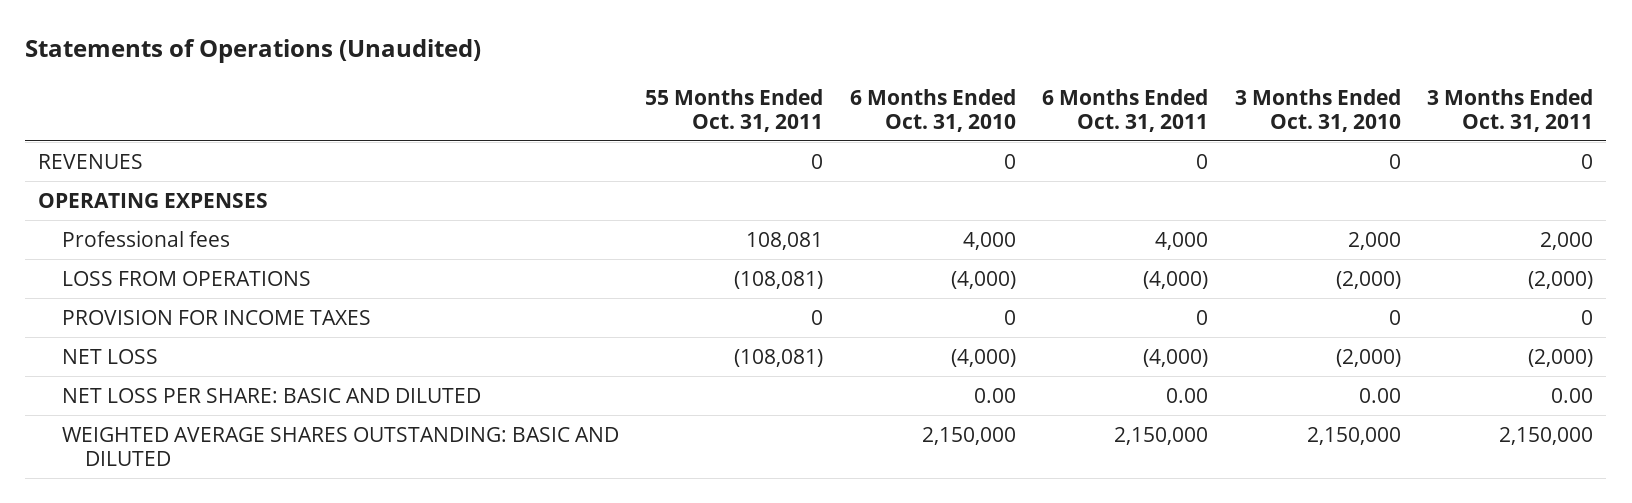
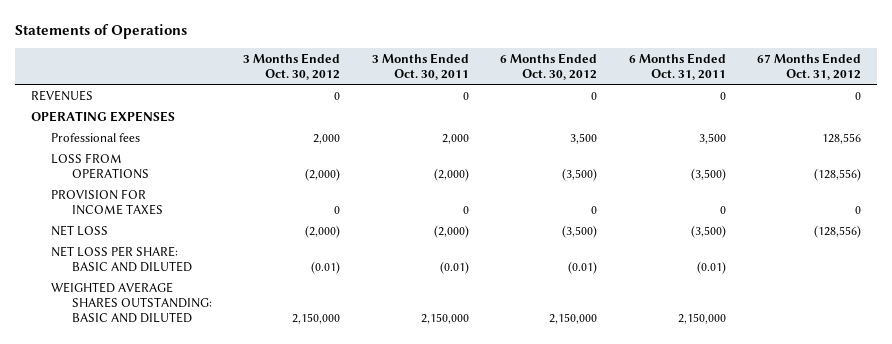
- Statements of Operations (Unaudited)
+ Statements of Operations
- | 55 Months Ended Oct. 31, 2011 | 6 Months Ended Oct. 31, 2010 | 6 Months Ended Oct. 31, 2011 | 3 Months Ended Oct. 31, 2010 | 3 Months Ended Oct. 31, 2011
+ | 3 Months Ended Oct. 30, 2012 | 3 Months Ended Oct. 30, 2011 | 6 Months Ended Oct. 30, 2012 | 6 Months Ended Oct. 31, 2011 | 67 Months Ended Oct. 31, 2012
- Professional fees | 108,081 | 4,000 | 4,000 | 2,000 | 2,000
- LOSS FROM OPERATIONS | (108,081) | (4,000) | (4,000) | (2,000) | (2,000)
+ Professional fees | 2,000 | 2,000 | 3,500 | 3,500 | 128,556
+ LOSS FROM OPERATIONS | (2,000) | (2,000) | (3,500) | (3,500) | (128,556)
- NET LOSS | (108,081) | (4,000) | (4,000) | (2,000) | (2,000)
- NET LOSS PER SHARE: BASIC AND DILUTED | | 0.00 | 0.00 | 0.00 | 0.00
+ NET LOSS | (2,000) | (2,000) | (3,500) | (3,500) | (128,556)
+ NET LOSS PER SHARE: BASIC AND DILUTED | (0.01) | (0.01) | (0.01) | (0.01) |

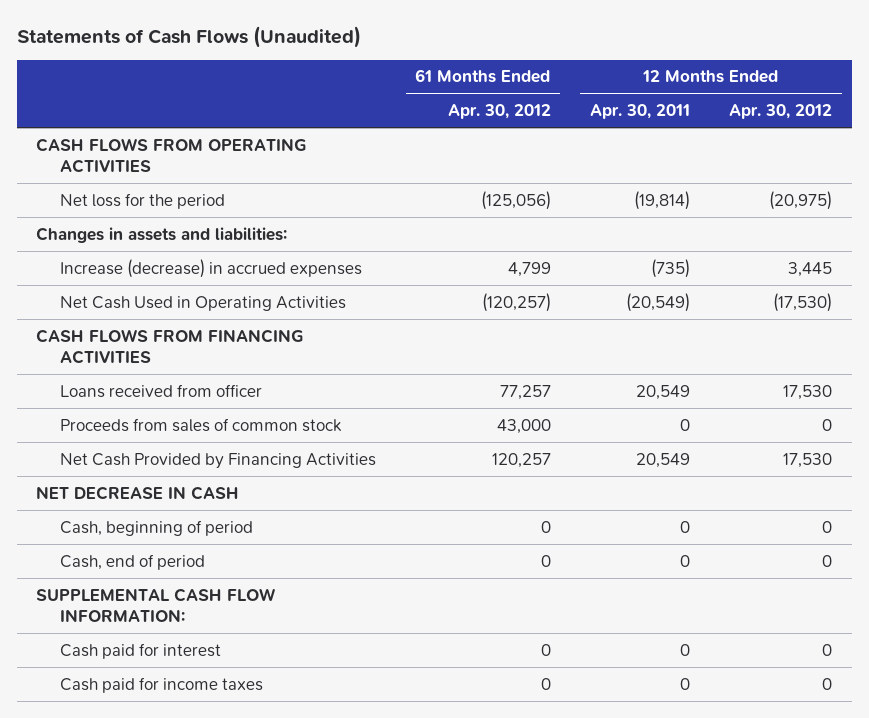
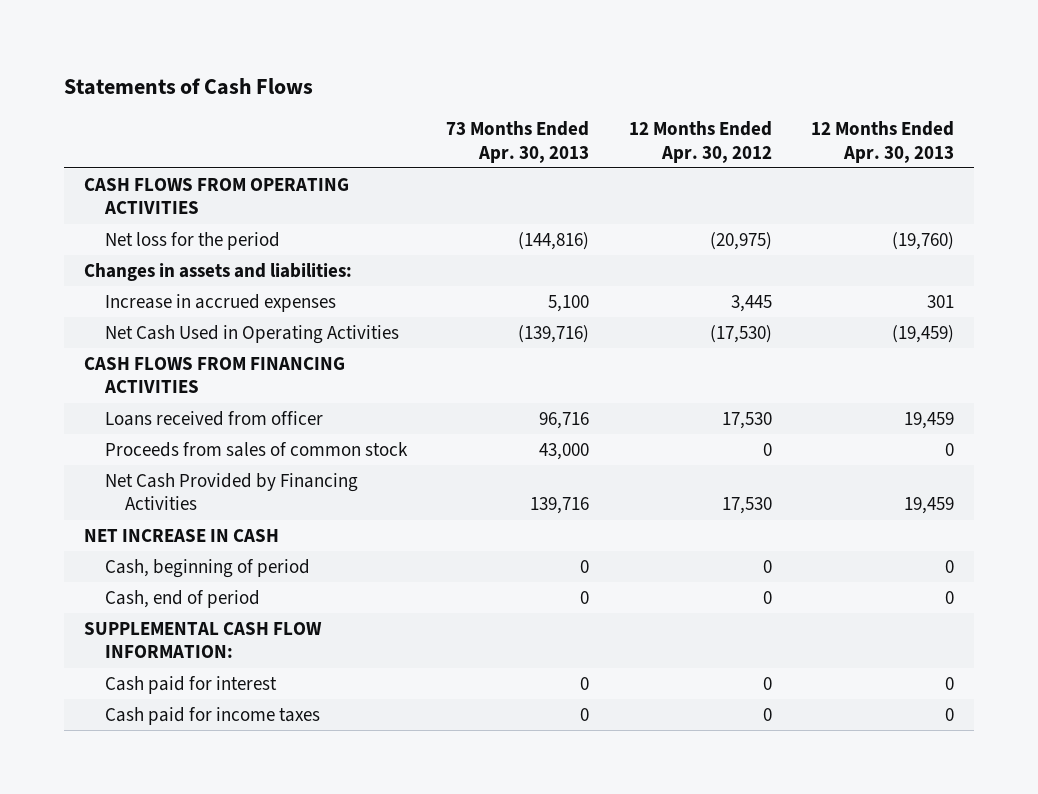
- Statements of Cash Flows (Unaudited)
+ Statements of Cash Flows
- | 61 Months Ended Apr. 30, 2012 | 12 Months Ended Apr. 30, 2011 | 12 Months Ended Apr. 30, 2012
+ | 73 Months Ended Apr. 30, 2013 | 12 Months Ended Apr. 30, 2012 | 12 Months Ended Apr. 30, 2013
- Increase (decrease) in accrued expenses | 4,799 | (735) | 3,445
+ Increase in accrued expenses | 5,100 | 3,445 | 301
- NET DECREASE IN CASH
+ NET INCREASE IN CASH

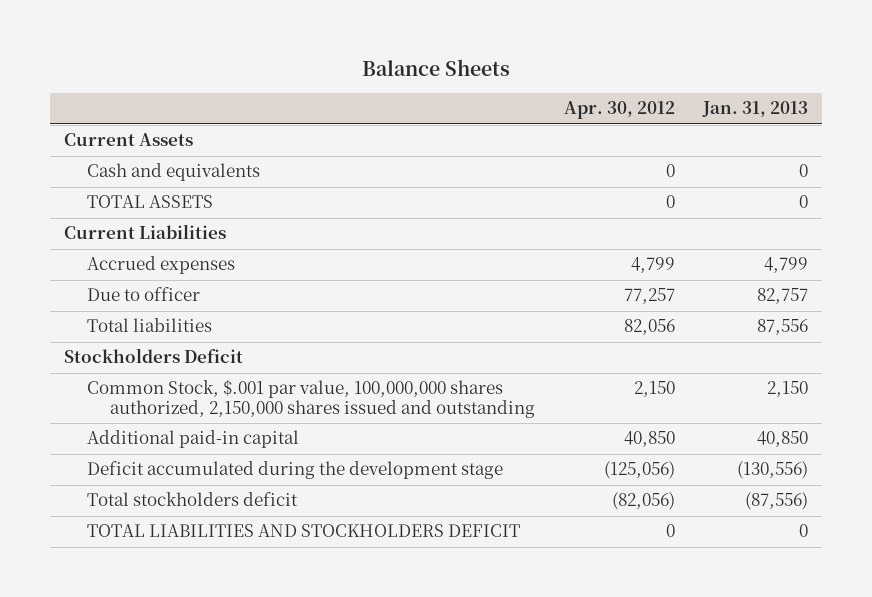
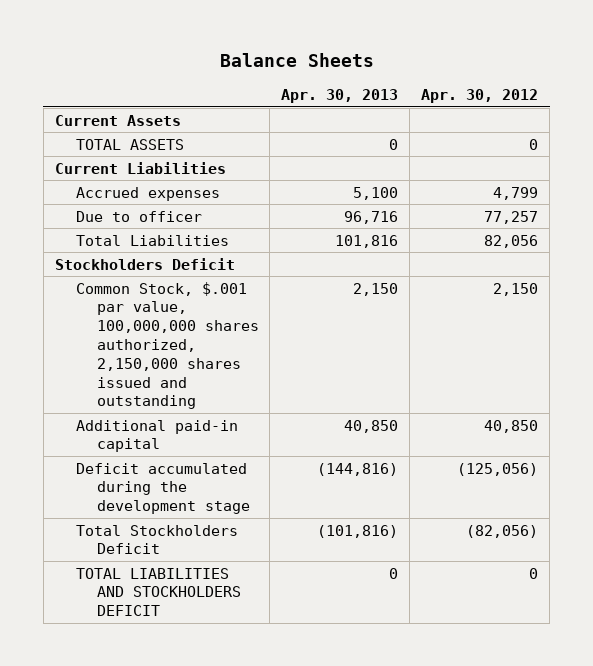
- | Apr. 30, 2012 | Jan. 31, 2013
+ | Apr. 30, 2013 | Apr. 30, 2012
- Cash and equivalents | 0 | 0
- Total liabilities | 82,056 | 87,556
+ Total Liabilities | 101,816 | 82,056
- Total stockholders deficit | (82,056) | (87,556)
+ Total Stockholders Deficit | (101,816) | (82,056)

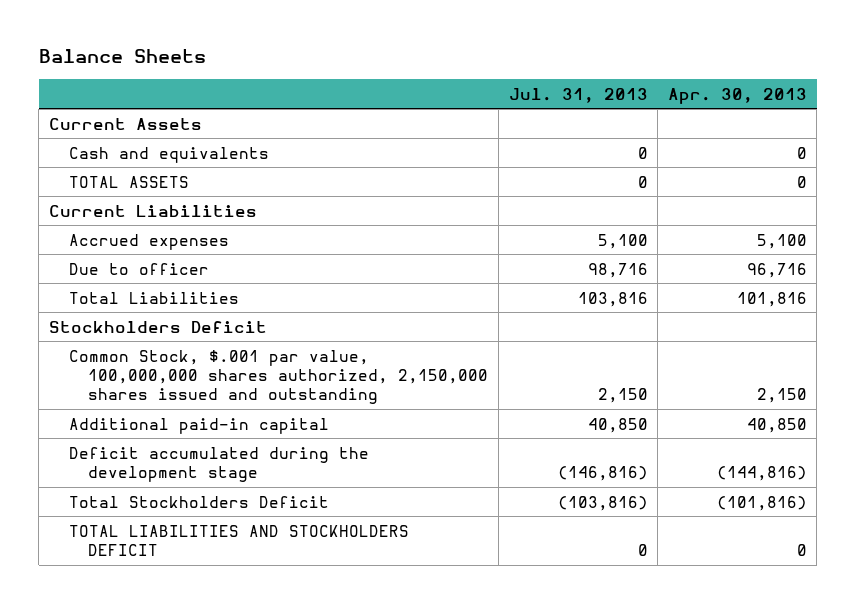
- | Apr. 30, 2013 | Apr. 30, 2012
+ | Jul. 31, 2013 | Apr. 30, 2013
+ Cash and equivalents | 0 | 0

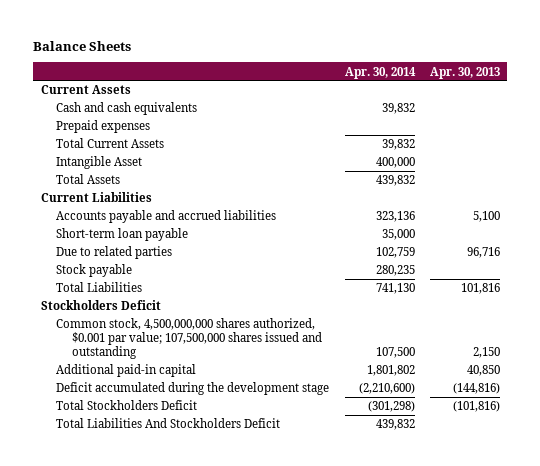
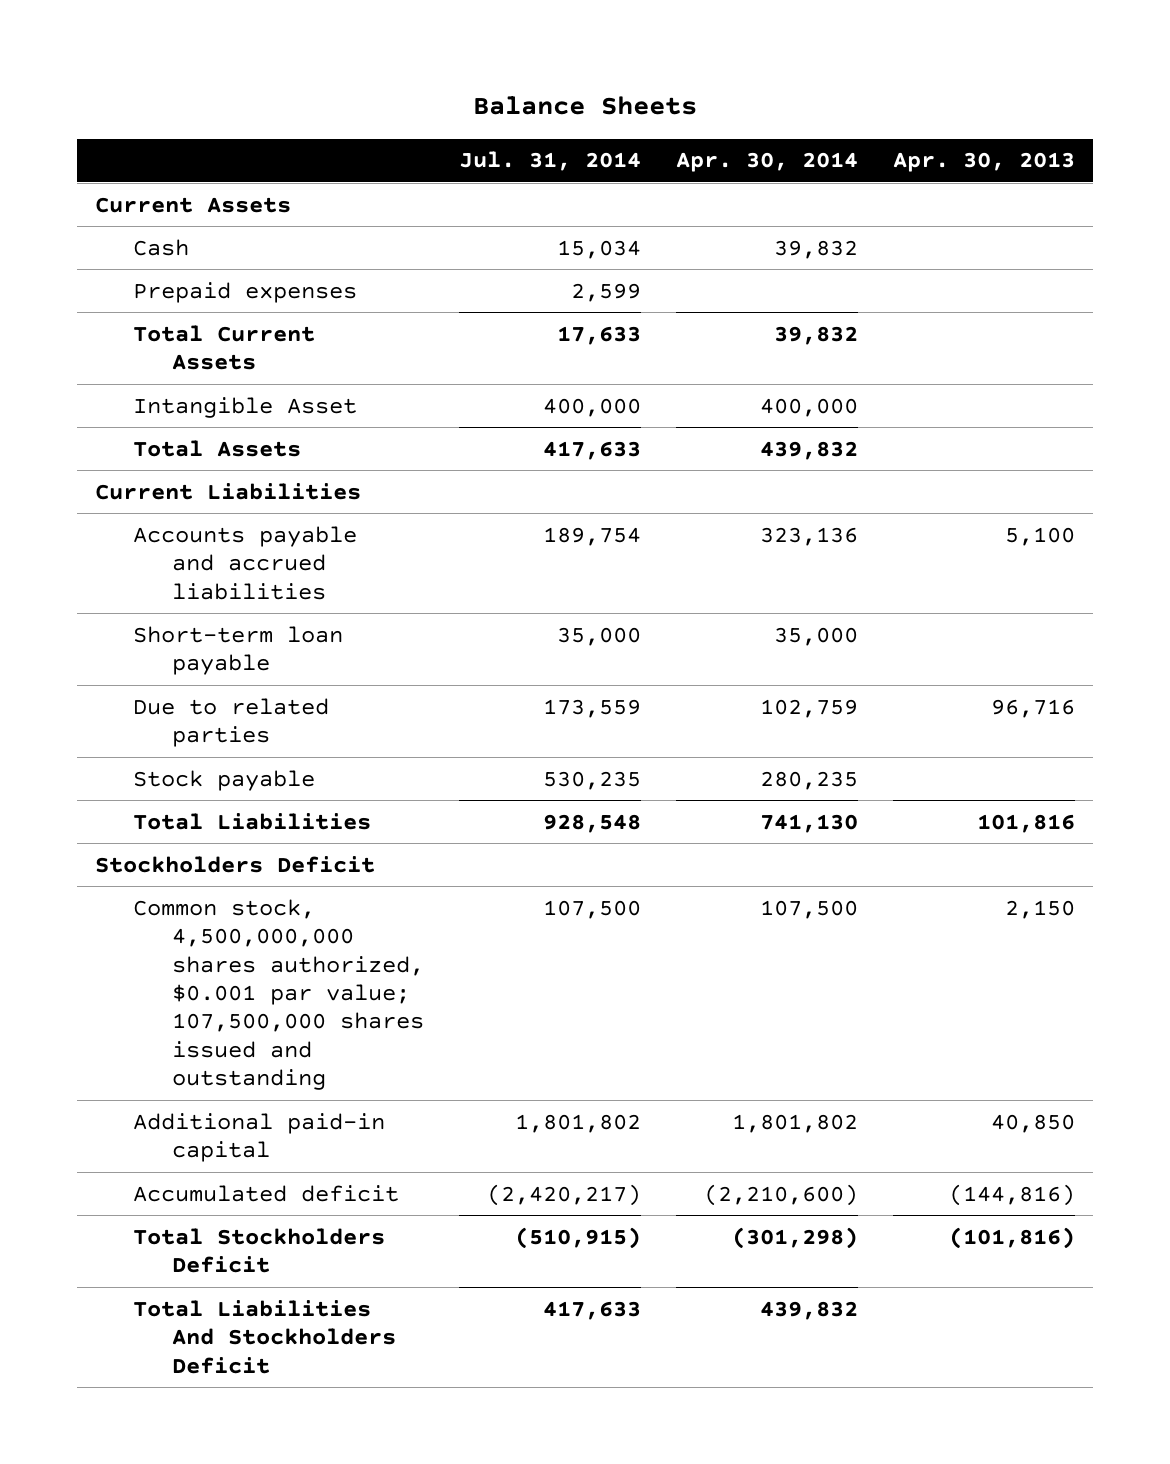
- | Apr. 30, 2014 | Apr. 30, 2013
+ | Jul. 31, 2014 | Apr. 30, 2014 | Apr. 30, 2013
- Cash and cash equivalents | 39,832 |
+ Cash | 15,034 | 39,832 |
- Deficit accumulated during the development stage | (2,210,600) | (144,816)
+ Accumulated deficit | (2,420,217) | (2,210,600) | (144,816)

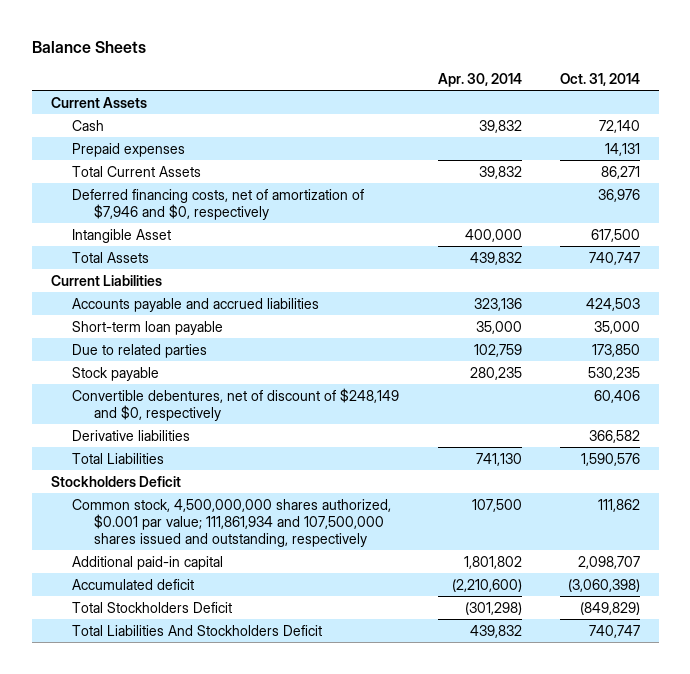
- | Jul. 31, 2014 | Apr. 30, 2014 | Apr. 30, 2013
+ | Apr. 30, 2014 | Oct. 31, 2014
+ Deferred financing costs, net of amortization of $7,946 and $0, respectively | | 36,976
+ Convertible debentures, net of discount of $248,149 and $0, respectively | | 60,406
+ Derivative liabilities | | 366,582
- Common stock, 4,500,000,000 shares authorized, $0.001 par value; 107,500,000 shares issued and outstanding | 107,500 | 107,500 | 2,150
+ Common stock, 4,500,000,000 shares authorized, $0.001 par value; 111,861,934 and 107,500,000 shares issued and outstanding, respectively | 107,500 | 111,862

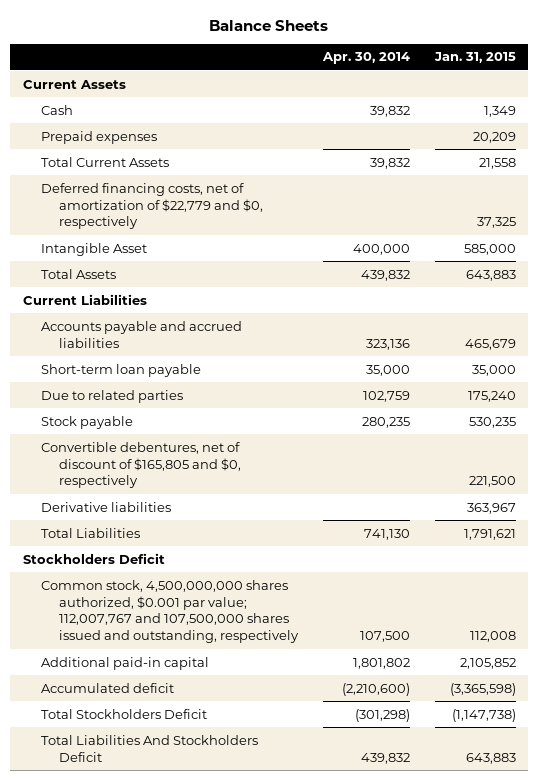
- | Apr. 30, 2014 | Oct. 31, 2014
+ | Apr. 30, 2014 | Jan. 31, 2015
- Deferred financing costs, net of amortization of $7,946 and $0, respectively | | 36,976
+ Deferred financing costs, net of amortization of $22,779 and $0, respectively | | 37,325
- Convertible debentures, net of discount of $248,149 and $0, respectively | | 60,406
+ Convertible debentures, net of discount of $165,805 and $0, respectively | | 221,500
- Common stock, 4,500,000,000 shares authorized, $0.001 par value; 111,861,934 and 107,500,000 shares issued and outstanding, respectively | 107,500 | 111,862
+ Common stock, 4,500,000,000 shares authorized, $0.001 par value; 112,007,767 and 107,500,000 shares issued and outstanding, respectively | 107,500 | 112,008

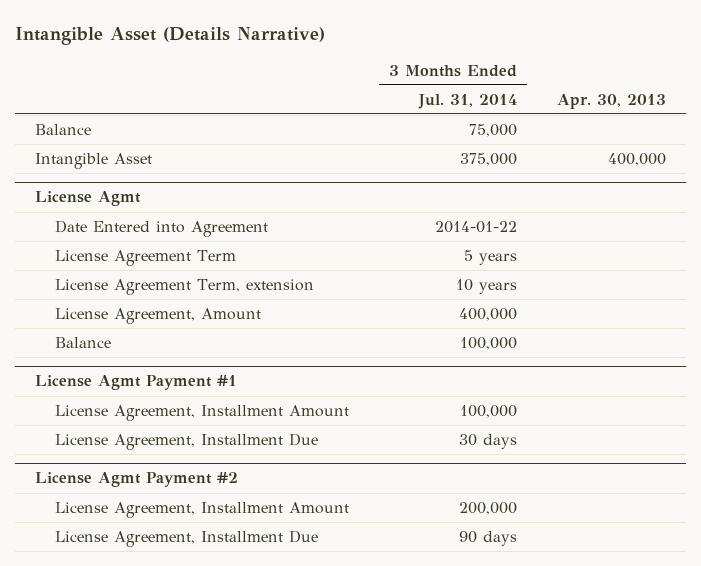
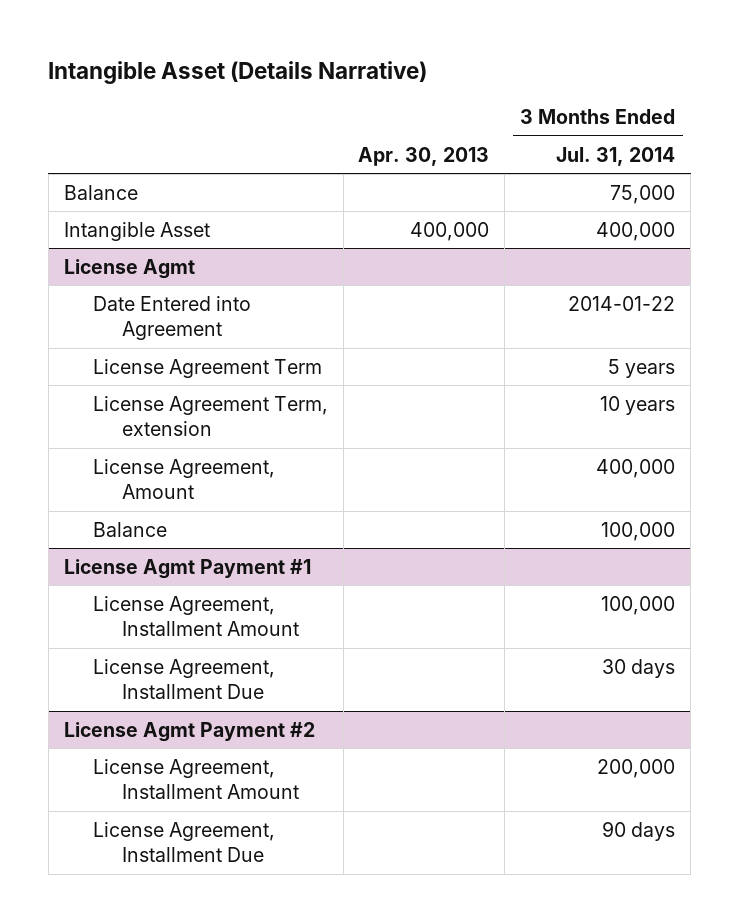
- | 3 Months Ended Jul. 31, 2014 | Apr. 30, 2013
+ | Apr. 30, 2013 | 3 Months Ended Jul. 31, 2014
- Intangible Asset | 375,000 | 400,000
+ Intangible Asset | 400,000 | 400,000

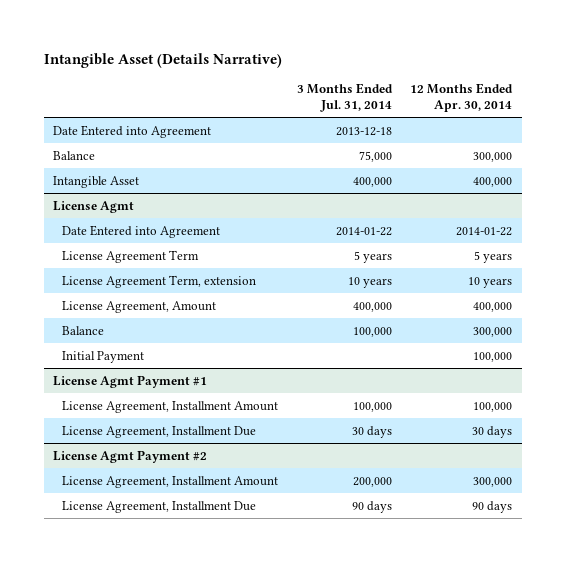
- | Apr. 30, 2013 | 3 Months Ended Jul. 31, 2014
+ | 3 Months Ended Jul. 31, 2014 | 12 Months Ended Apr. 30, 2014
+ Date Entered into Agreement | 2013-12-18 |
@ License Agmt
+ Initial Payment | | 100,000

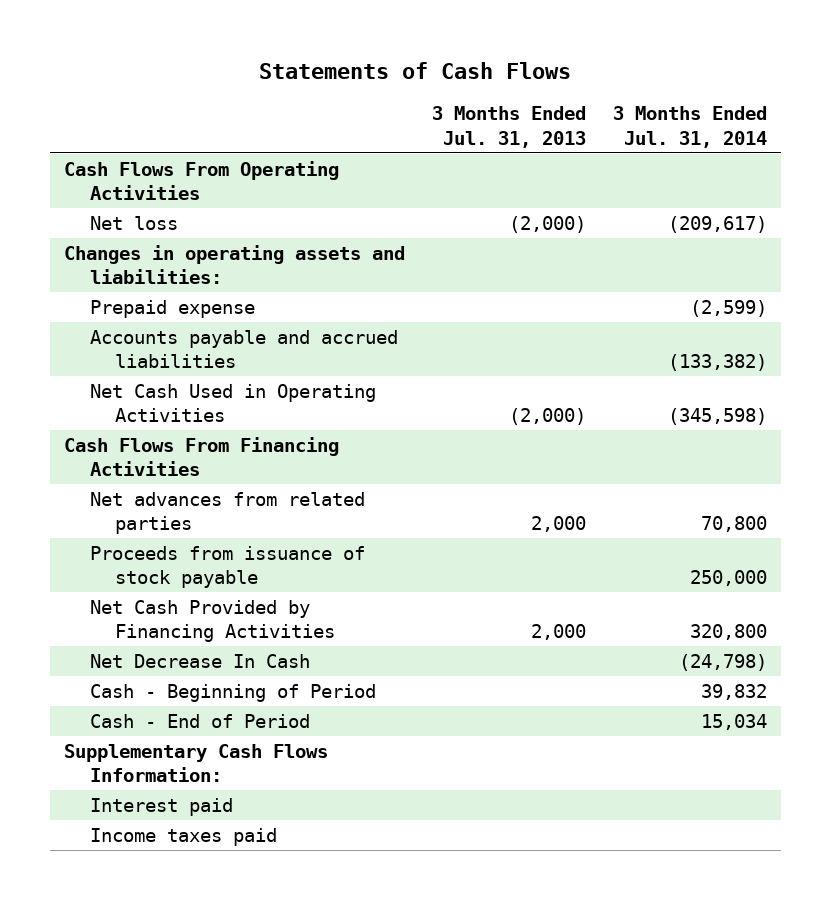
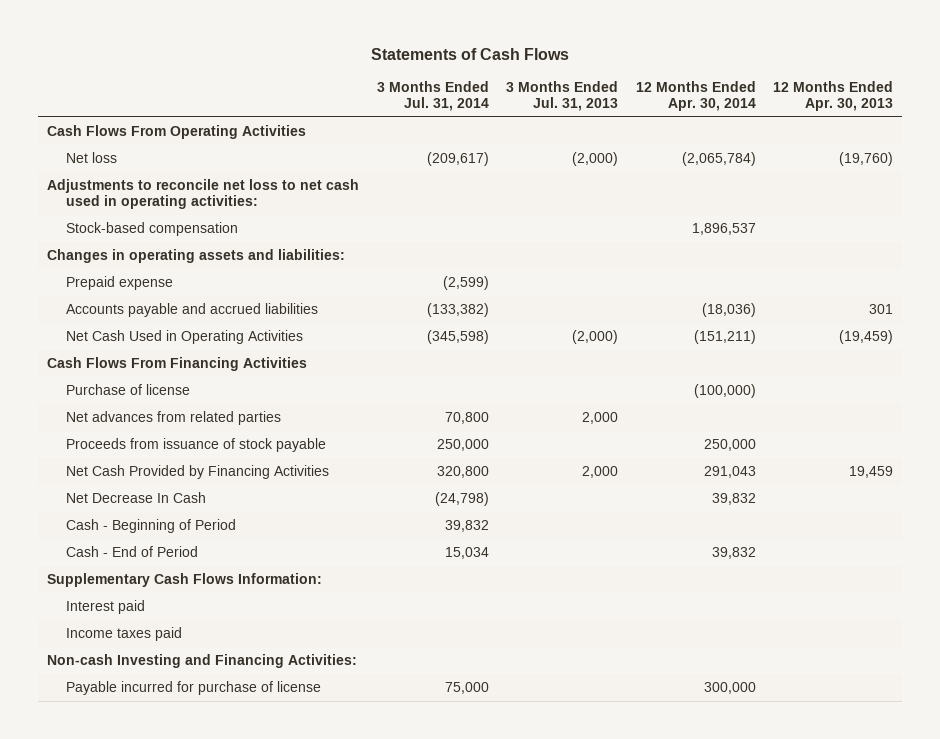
- | 3 Months Ended Jul. 31, 2013 | 3 Months Ended Jul. 31, 2014
+ | 3 Months Ended Jul. 31, 2014 | 3 Months Ended Jul. 31, 2013 | 12 Months Ended Apr. 30, 2014 | 12 Months Ended Apr. 30, 2013
+ Adjustments to reconcile net loss to net cash used in operating activities:
+ Stock-based compensation | | | 1,896,537 |
+ Purchase of license | | | (100,000) |
+ Non-cash Investing and Financing Activities:
+ Payable incurred for purchase of license | 75,000 | | 300,000 |

